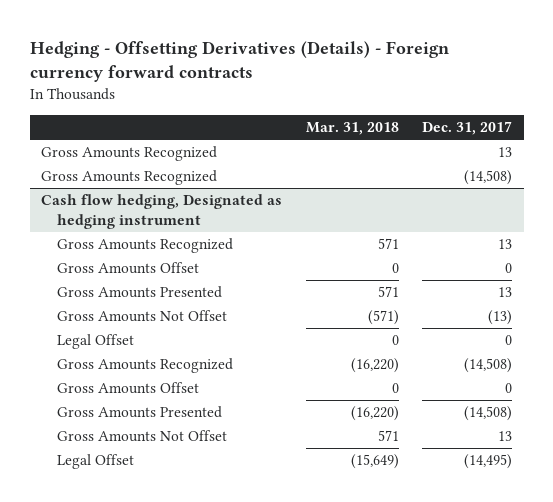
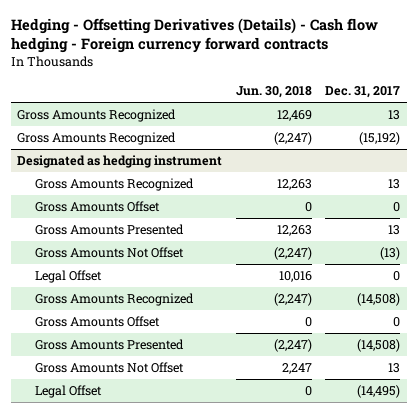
- Hedging - Offsetting Derivatives (Details) - Foreign currency forward contracts
+ Hedging - Offsetting Derivatives (Details) - Cash flow hedging - Foreign currency forward contracts
- | Mar. 31, 2018 | Dec. 31, 2017
+ | Jun. 30, 2018 | Dec. 31, 2017
- Gross Amounts Recognized | | (14,508)
- Cash flow hedging, Designated as hedging instrument
+ Gross Amounts Recognized | (2,247) | (15,192)
+ Designated as hedging instrument

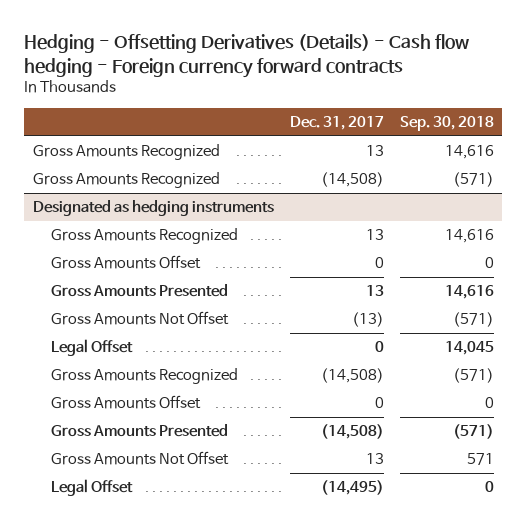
- | Jun. 30, 2018 | Dec. 31, 2017
+ | Dec. 31, 2017 | Sep. 30, 2018
- Gross Amounts Recognized | (2,247) | (15,192)
- Designated as hedging instrument
+ Gross Amounts Recognized | (14,508) | (571)
+ Designated as hedging instruments

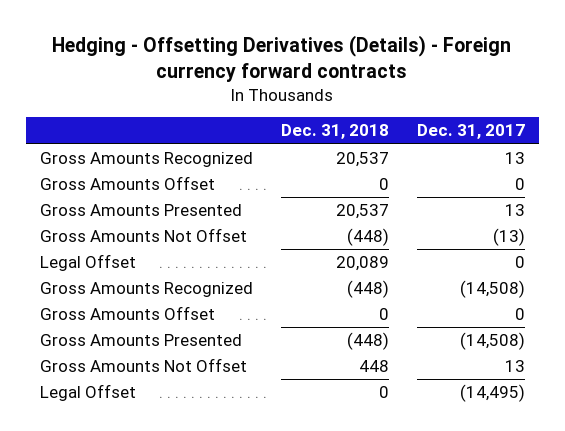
- Hedging - Offsetting Derivatives (Details) - Cash flow hedging - Foreign currency forward contracts
+ Hedging - Offsetting Derivatives (Details) - Foreign currency forward contracts
- | Dec. 31, 2017 | Sep. 30, 2018
+ | Dec. 31, 2018 | Dec. 31, 2017
- Gross Amounts Recognized | (14,508) | (571)
- Designated as hedging instruments
- Gross Amounts Recognized | 13 | 14,616

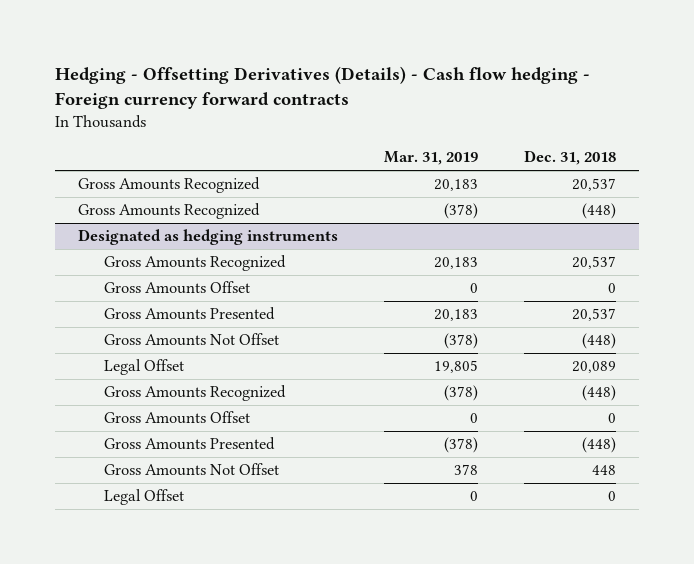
- Hedging - Offsetting Derivatives (Details) - Foreign currency forward contracts
+ Hedging - Offsetting Derivatives (Details) - Cash flow hedging - Foreign currency forward contracts
- | Dec. 31, 2018 | Dec. 31, 2017
+ | Mar. 31, 2019 | Dec. 31, 2018
+ Gross Amounts Recognized | (378) | (448)
+ Designated as hedging instruments
+ Gross Amounts Recognized | 20,183 | 20,537

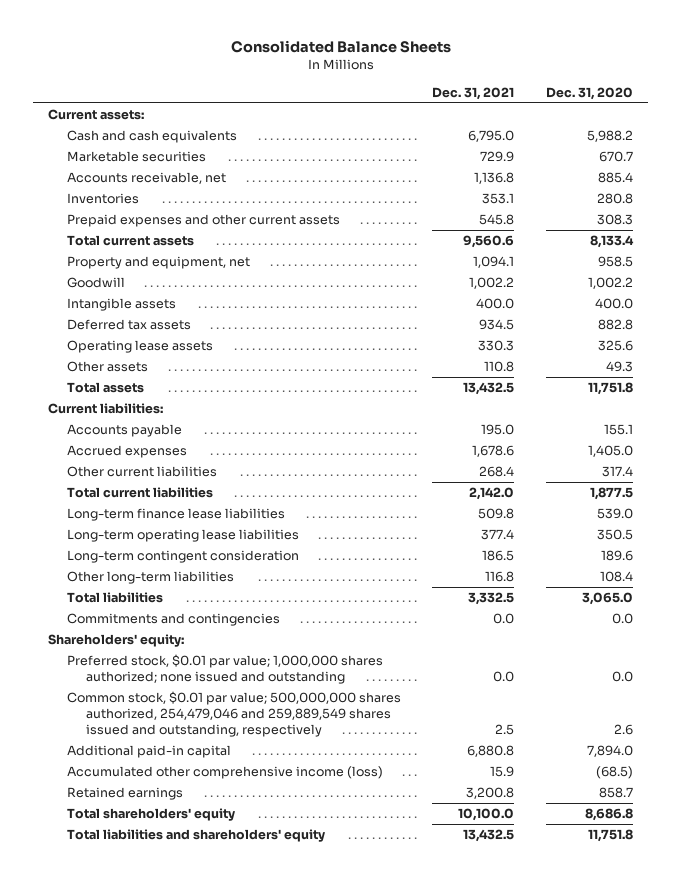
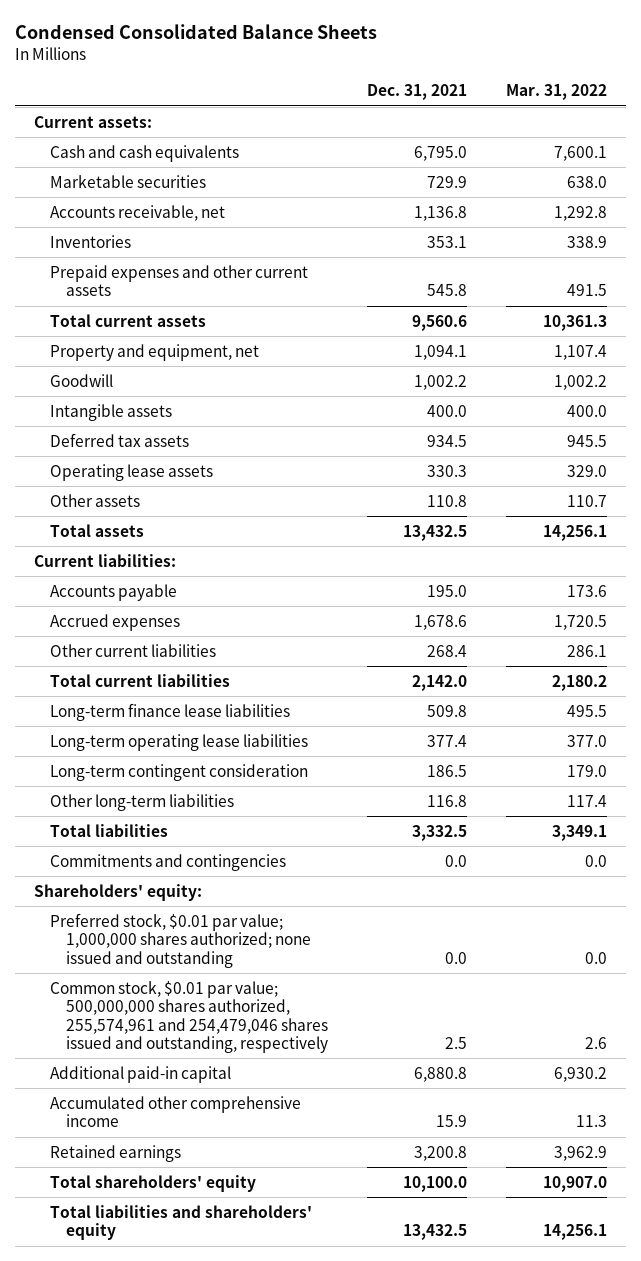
- Consolidated Balance Sheets
+ Condensed Consolidated Balance Sheets
- | Dec. 31, 2021 | Dec. 31, 2020
+ | Dec. 31, 2021 | Mar. 31, 2022
- Common stock, $0.01 par value; 500,000,000 shares authorized, 254,479,046 and 259,889,549 shares issued and outstanding, respectively | 2.5 | 2.6
+ Common stock, $0.01 par value; 500,000,000 shares authorized, 255,574,961 and 254,479,046 shares issued and outstanding, respectively | 2.5 | 2.6
- Accumulated other comprehensive income (loss) | 15.9 | (68.5)
+ Accumulated other comprehensive income | 15.9 | 11.3

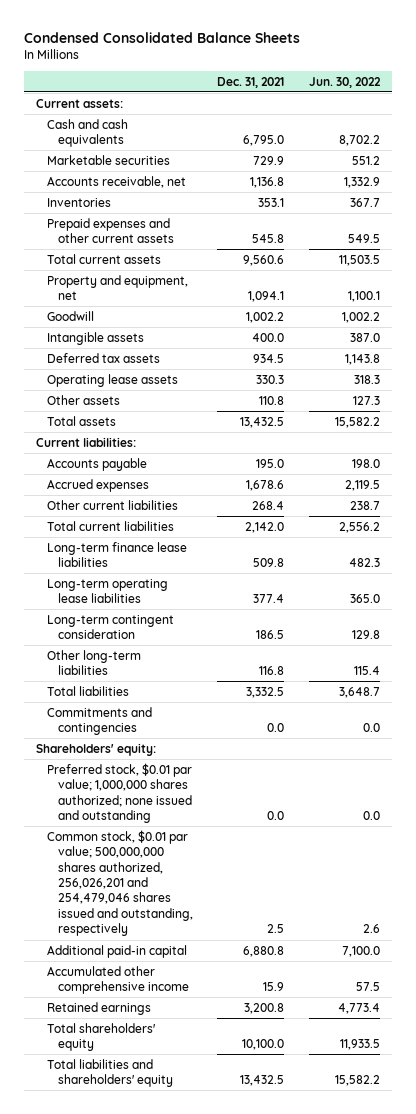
- | Dec. 31, 2021 | Mar. 31, 2022
+ | Dec. 31, 2021 | Jun. 30, 2022
- Common stock, $0.01 par value; 500,000,000 shares authorized, 255,574,961 and 254,479,046 shares issued and outstanding, respectively | 2.5 | 2.6
+ Common stock, $0.01 par value; 500,000,000 shares authorized, 256,026,201 and 254,479,046 shares issued and outstanding, respectively | 2.5 | 2.6

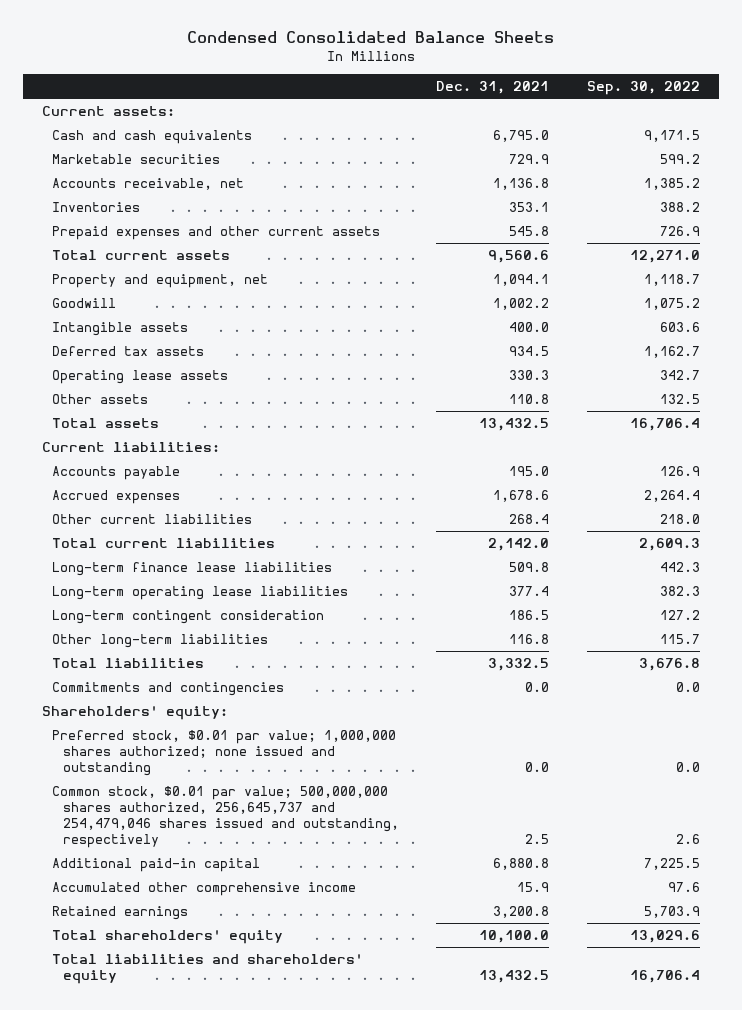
- | Dec. 31, 2021 | Jun. 30, 2022
+ | Dec. 31, 2021 | Sep. 30, 2022
- Common stock, $0.01 par value; 500,000,000 shares authorized, 256,026,201 and 254,479,046 shares issued and outstanding, respectively | 2.5 | 2.6
+ Common stock, $0.01 par value; 500,000,000 shares authorized, 256,645,737 and 254,479,046 shares issued and outstanding, respectively | 2.5 | 2.6

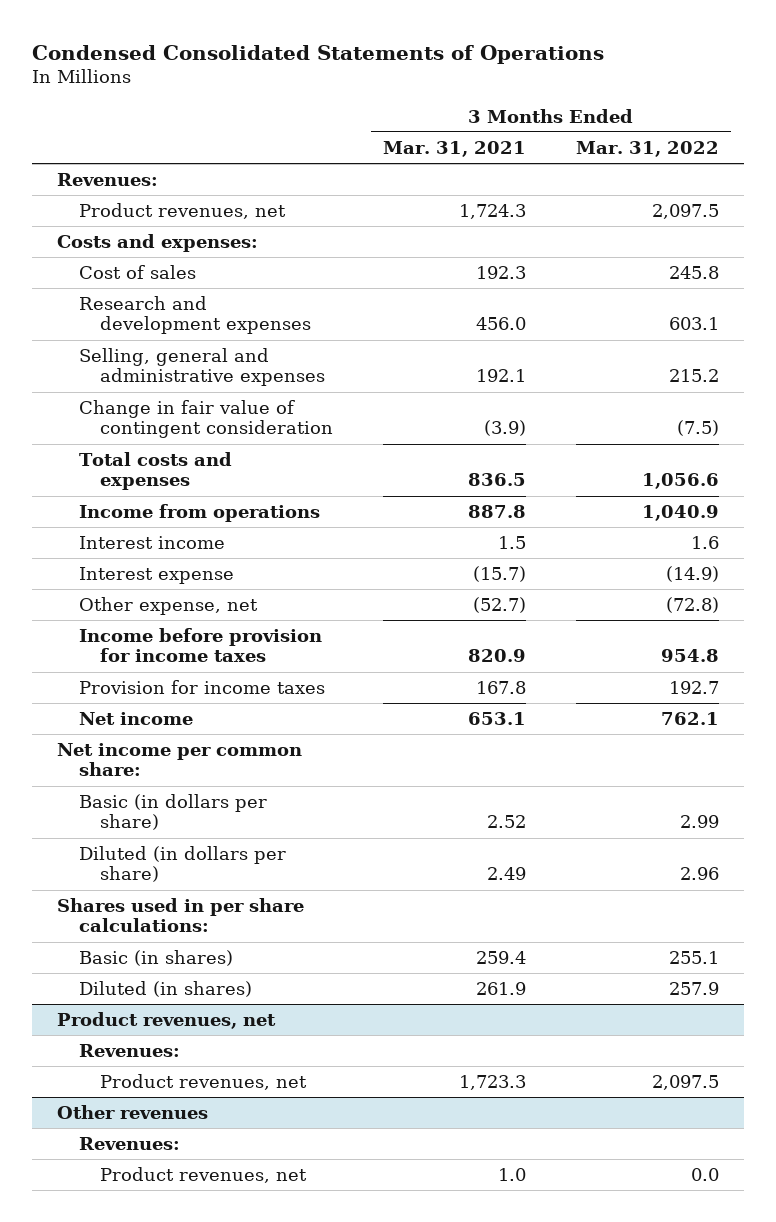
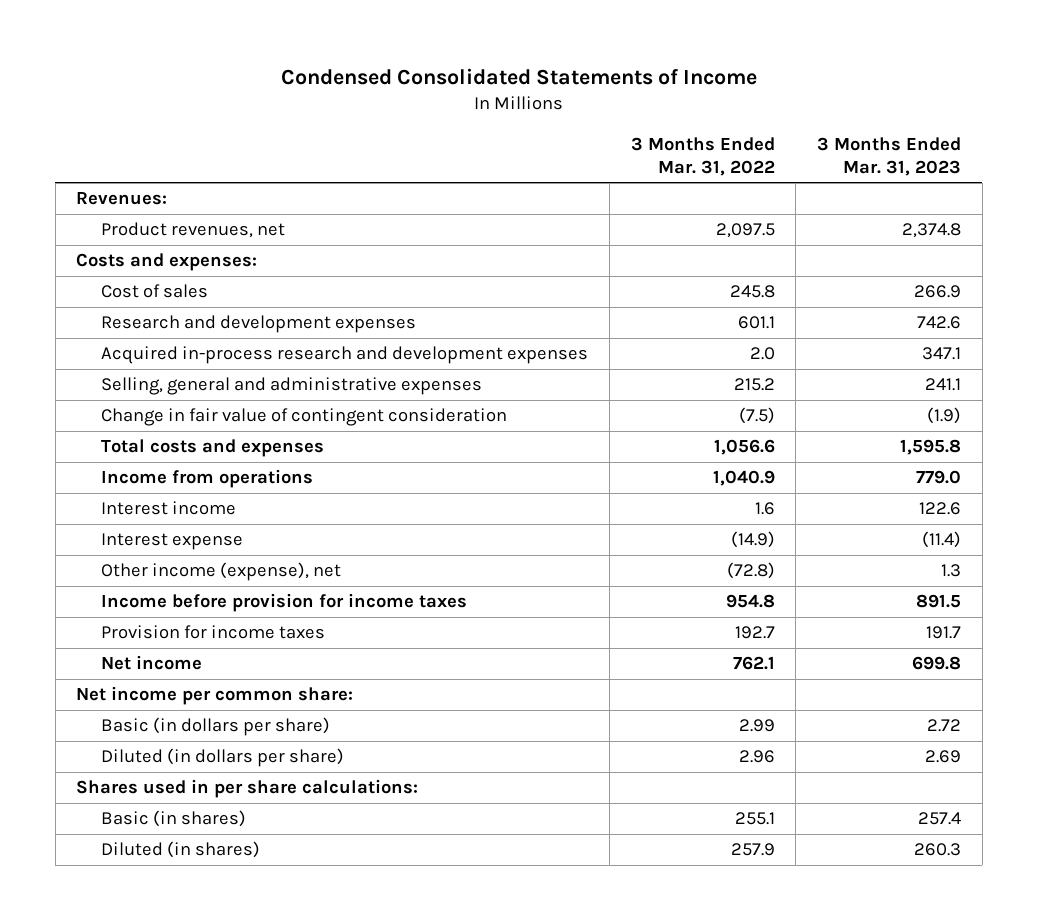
- Condensed Consolidated Statements of Operations
+ Condensed Consolidated Statements of Income
- | 3 Months Ended Mar. 31, 2021 | 3 Months Ended Mar. 31, 2022
+ | 3 Months Ended Mar. 31, 2022 | 3 Months Ended Mar. 31, 2023
- Research and development expenses | 456.0 | 603.1
+ Research and development expenses | 601.1 | 742.6
+ Acquired in-process research and development expenses | 2.0 | 347.1
- Other expense, net | (52.7) | (72.8)
+ Other income (expense), net | (72.8) | 1.3
- Product revenues, net
- Revenues:
- Product revenues, net | 1,723.3 | 2,097.5
- Other revenues
- Revenues:
- Product revenues, net | 1.0 | 0.0

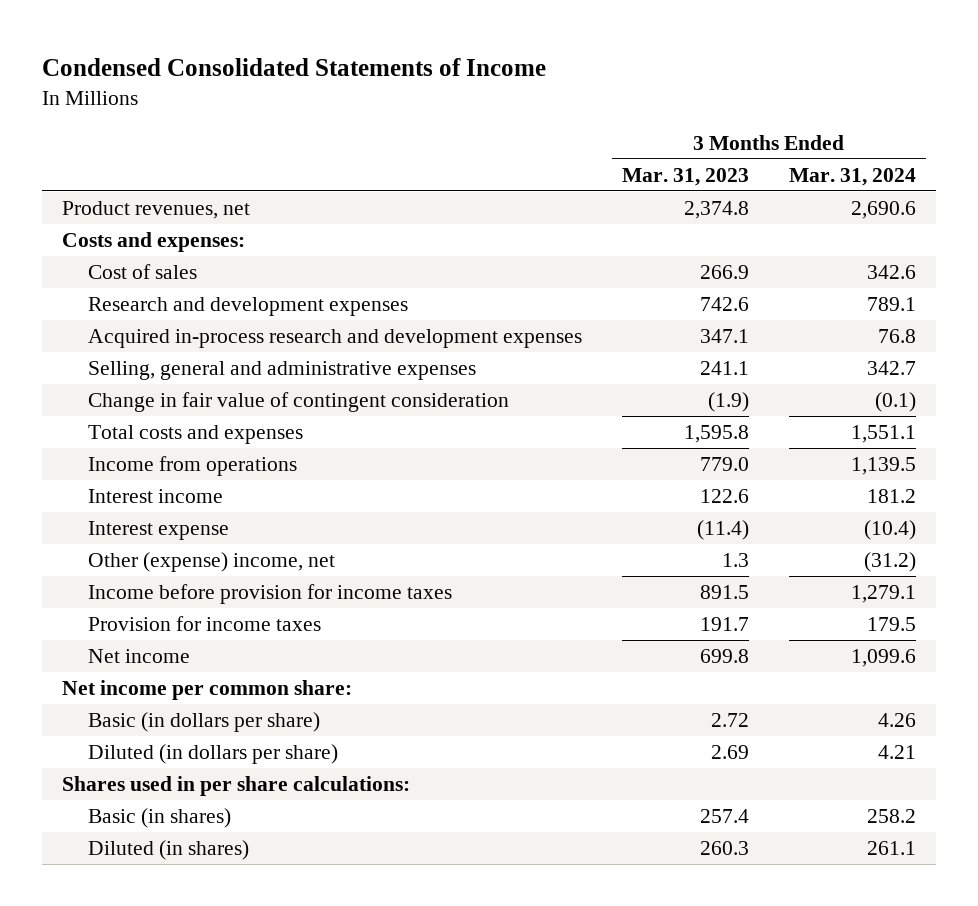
- | 3 Months Ended Mar. 31, 2022 | 3 Months Ended Mar. 31, 2023
+ | 3 Months Ended Mar. 31, 2023 | 3 Months Ended Mar. 31, 2024
- Revenues:
- Other income (expense), net | (72.8) | 1.3
+ Other (expense) income, net | 1.3 | (31.2)

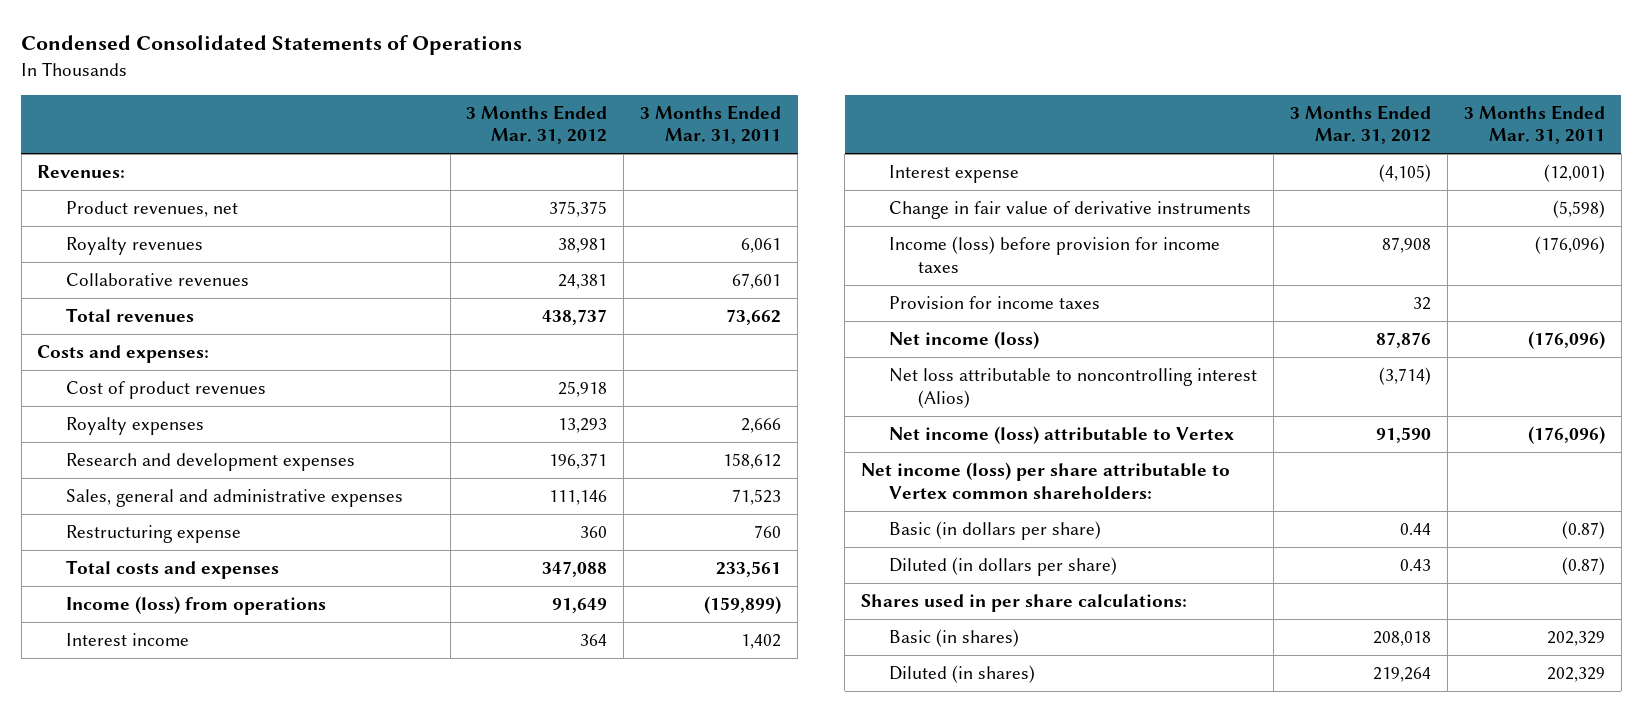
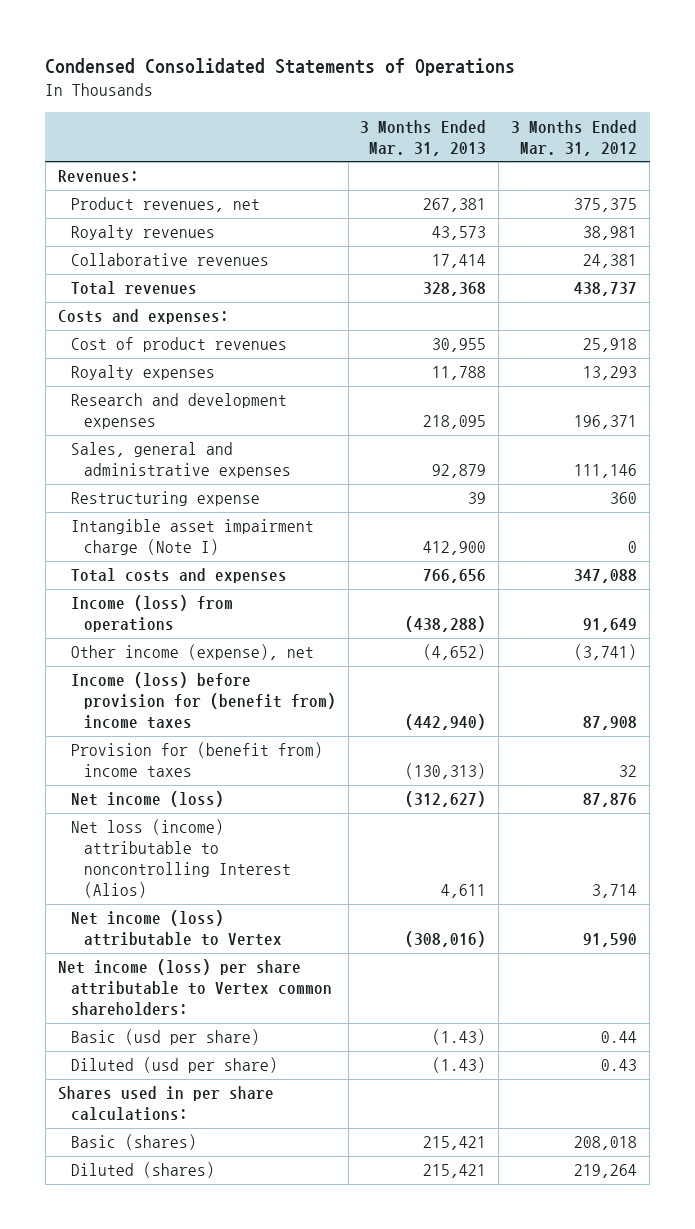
- | 3 Months Ended Mar. 31, 2012 | 3 Months Ended Mar. 31, 2011
+ | 3 Months Ended Mar. 31, 2013 | 3 Months Ended Mar. 31, 2012
+ Intangible asset impairment charge (Note I) | 412,900 | 0
- Interest income | 364 | 1,402
- Interest expense | (4,105) | (12,001)
- Change in fair value of derivative instruments | | (5,598)
- Income (loss) before provision for income taxes | 87,908 | (176,096)
- Provision for income taxes | 32 |
+ Other income (expense), net | (4,652) | (3,741)
+ Income (loss) before provision for (benefit from) income taxes | (442,940) | 87,908
+ Provision for (benefit from) income taxes | (130,313) | 32
- Net loss attributable to noncontrolling interest (Alios) | (3,714) |
+ Net loss (income) attributable to noncontrolling Interest (Alios) | 4,611 | 3,714
- Basic (in dollars per share) | 0.44 | (0.87)
- Diluted (in dollars per share) | 0.43 | (0.87)
+ Basic (usd per share) | (1.43) | 0.44
+ Diluted (usd per share) | (1.43) | 0.43
- Basic (in shares) | 208,018 | 202,329
- Diluted (in shares) | 219,264 | 202,329
+ Basic (shares) | 215,421 | 208,018
+ Diluted (shares) | 215,421 | 219,264

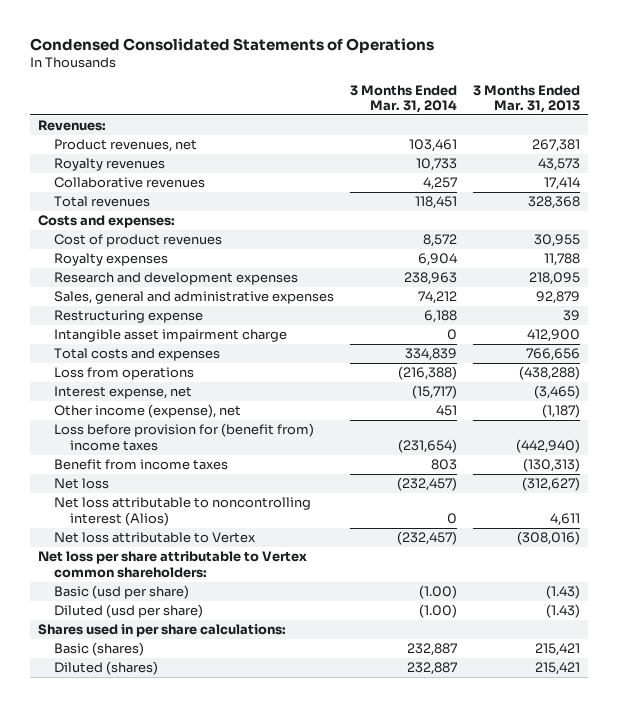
- | 3 Months Ended Mar. 31, 2013 | 3 Months Ended Mar. 31, 2012
+ | 3 Months Ended Mar. 31, 2014 | 3 Months Ended Mar. 31, 2013
- Intangible asset impairment charge (Note I) | 412,900 | 0
+ Intangible asset impairment charge | 0 | 412,900
- Income (loss) from operations | (438,288) | 91,649
- Other income (expense), net | (4,652) | (3,741)
- Income (loss) before provision for (benefit from) income taxes | (442,940) | 87,908
- Provision for (benefit from) income taxes | (130,313) | 32
- Net income (loss) | (312,627) | 87,876
- Net loss (income) attributable to noncontrolling Interest (Alios) | 4,611 | 3,714
- Net income (loss) attributable to Vertex | (308,016) | 91,590
- Net income (loss) per share attributable to Vertex common shareholders:
+ Loss from operations | (216,388) | (438,288)
+ Interest expense, net | (15,717) | (3,465)
+ Other income (expense), net | 451 | (1,187)
+ Loss before provision for (benefit from) income taxes | (231,654) | (442,940)
+ Benefit from income taxes | 803 | (130,313)
+ Net loss | (232,457) | (312,627)
+ Net loss attributable to noncontrolling interest (Alios) | 0 | 4,611
+ Net loss attributable to Vertex | (232,457) | (308,016)
+ Net loss per share attributable to Vertex common shareholders:

